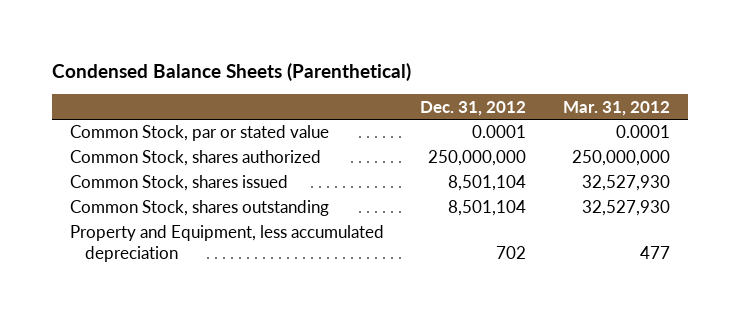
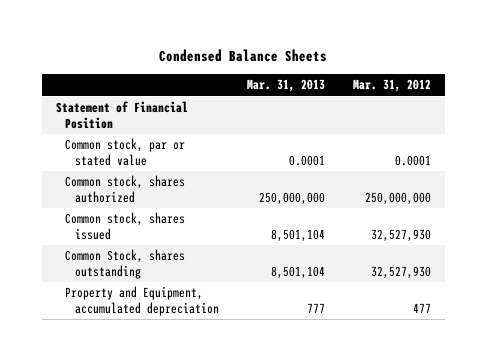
- Condensed Balance Sheets (Parenthetical)
+ Condensed Balance Sheets
- | Dec. 31, 2012 | Mar. 31, 2012
+ | Mar. 31, 2013 | Mar. 31, 2012
- Common Stock, par or stated value | 0.0001 | 0.0001
- Common Stock, shares authorized | 250,000,000 | 250,000,000
- Common Stock, shares issued | 8,501,104 | 32,527,930
+ Statement of Financial Position
+ Common stock, par or stated value | 0.0001 | 0.0001
+ Common stock, shares authorized | 250,000,000 | 250,000,000
+ Common stock, shares issued | 8,501,104 | 32,527,930
- Property and Equipment, less accumulated depreciation | 702 | 477
+ Property and Equipment, accumulated depreciation | 777 | 477

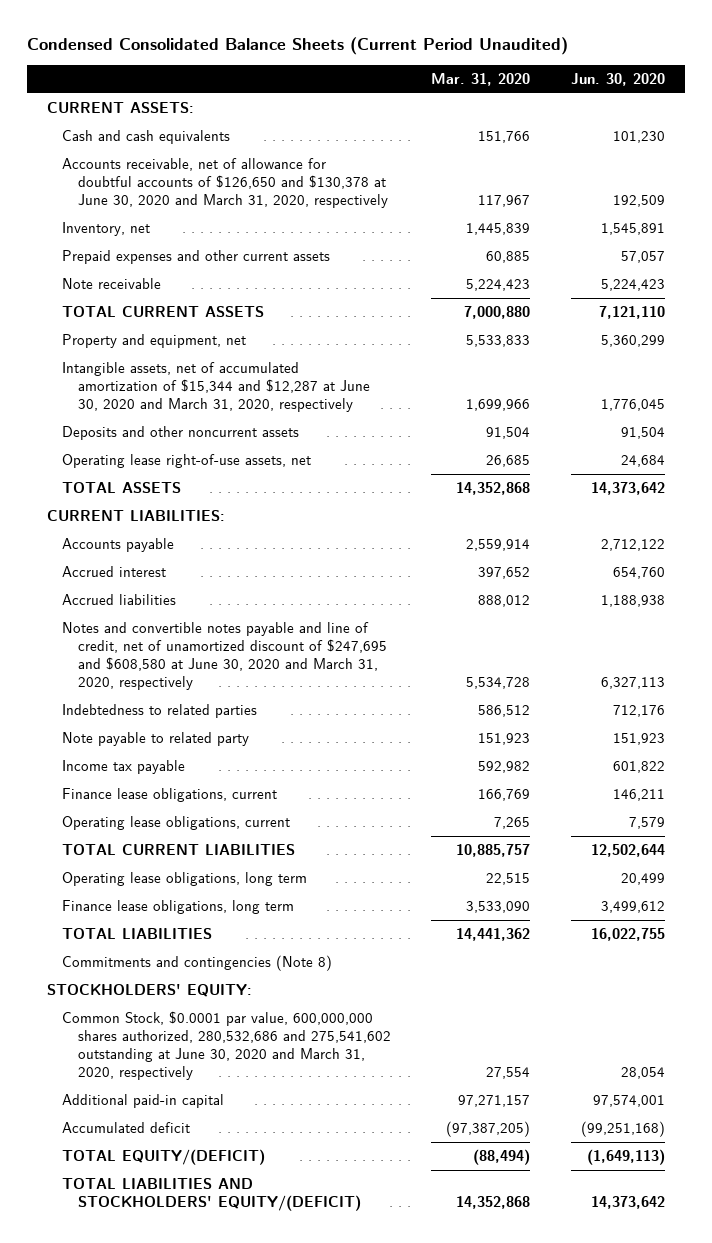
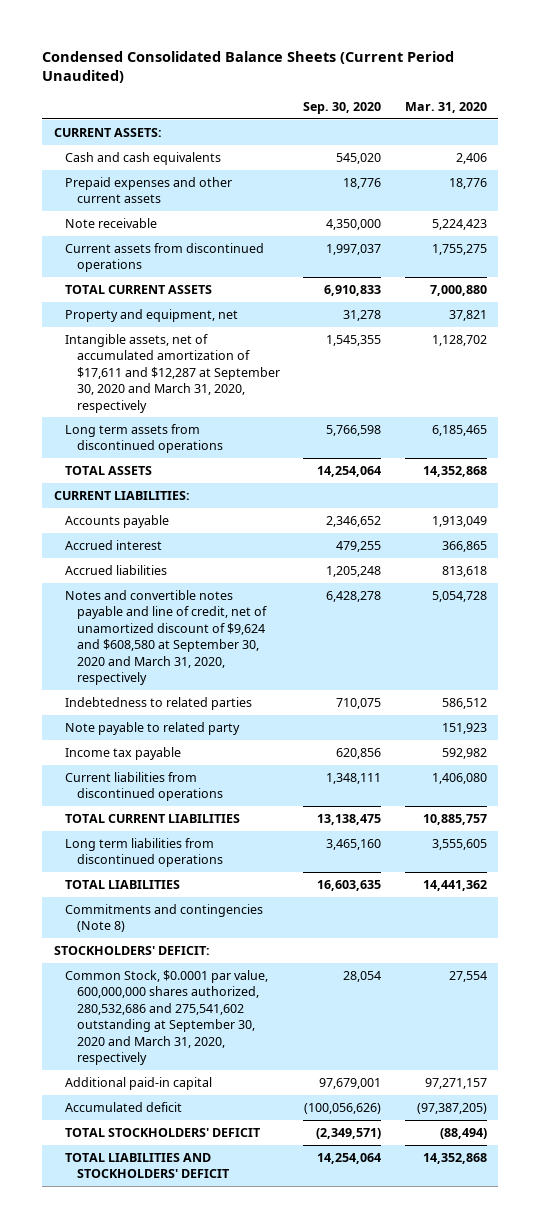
- | Mar. 31, 2020 | Jun. 30, 2020
+ | Sep. 30, 2020 | Mar. 31, 2020
- Cash and cash equivalents | 151,766 | 101,230
- Accounts receivable, net of allowance for doubtful accounts of $126,650 and $130,378 at June 30, 2020 and March 31, 2020, respectively | 117,967 | 192,509
- Inventory, net | 1,445,839 | 1,545,891
- Prepaid expenses and other current assets | 60,885 | 57,057
+ Cash and cash equivalents | 545,020 | 2,406
+ Prepaid expenses and other current assets | 18,776 | 18,776
+ Current assets from discontinued operations | 1,997,037 | 1,755,275
- Property and equipment, net | 5,533,833 | 5,360,299
- Intangible assets, net of accumulated amortization of $15,344 and $12,287 at June 30, 2020 and March 31, 2020, respectively | 1,699,966 | 1,776,045
- Deposits and other noncurrent assets | 91,504 | 91,504
- Operating lease right-of-use assets, net | 26,685 | 24,684
+ Property and equipment, net | 31,278 | 37,821
+ Intangible assets, net of accumulated amortization of $17,611 and $12,287 at September 30, 2020 and March 31, 2020, respectively | 1,545,355 | 1,128,702
+ Long term assets from discontinued operations | 5,766,598 | 6,185,465
- Accounts payable | 2,559,914 | 2,712,122
- Accrued interest | 397,652 | 654,760
- Accrued liabilities | 888,012 | 1,188,938
- Notes and convertible notes payable and line of credit, net of unamortized discount of $247,695 and $608,580 at June 30, 2020 and March 31, 2020, respectively | 5,534,728 | 6,327,113
+ Accounts payable | 2,346,652 | 1,913,049
+ Accrued interest | 479,255 | 366,865
+ Accrued liabilities | 1,205,248 | 813,618
+ Notes and convertible notes payable and line of credit, net of unamortized discount of $9,624 and $608,580 at September 30, 2020 and March 31, 2020, respectively | 6,428,278 | 5,054,728
- Finance lease obligations, current | 166,769 | 146,211
- Operating lease obligations, current | 7,265 | 7,579
+ Current liabilities from discontinued operations | 1,348,111 | 1,406,080
- Operating lease obligations, long term | 22,515 | 20,499
- Finance lease obligations, long term | 3,533,090 | 3,499,612
+ Long term liabilities from discontinued operations | 3,465,160 | 3,555,605
- STOCKHOLDERS' EQUITY:
- Common Stock, $0.0001 par value, 600,000,000 shares authorized, 280,532,686 and 275,541,602 outstanding at June 30, 2020 and March 31, 2020, respectively | 27,554 | 28,054
+ STOCKHOLDERS' DEFICIT:
+ Common Stock, $0.0001 par value, 600,000,000 shares authorized, 280,532,686 and 275,541,602 outstanding at September 30, 2020 and March 31, 2020, respectively | 28,054 | 27,554
- TOTAL EQUITY/(DEFICIT) | (88,494) | (1,649,113)
- TOTAL LIABILITIES AND STOCKHOLDERS' EQUITY/(DEFICIT) | 14,352,868 | 14,373,642
+ TOTAL STOCKHOLDERS' DEFICIT | (2,349,571) | (88,494)
+ TOTAL LIABILITIES AND STOCKHOLDERS' DEFICIT | 14,254,064 | 14,352,868

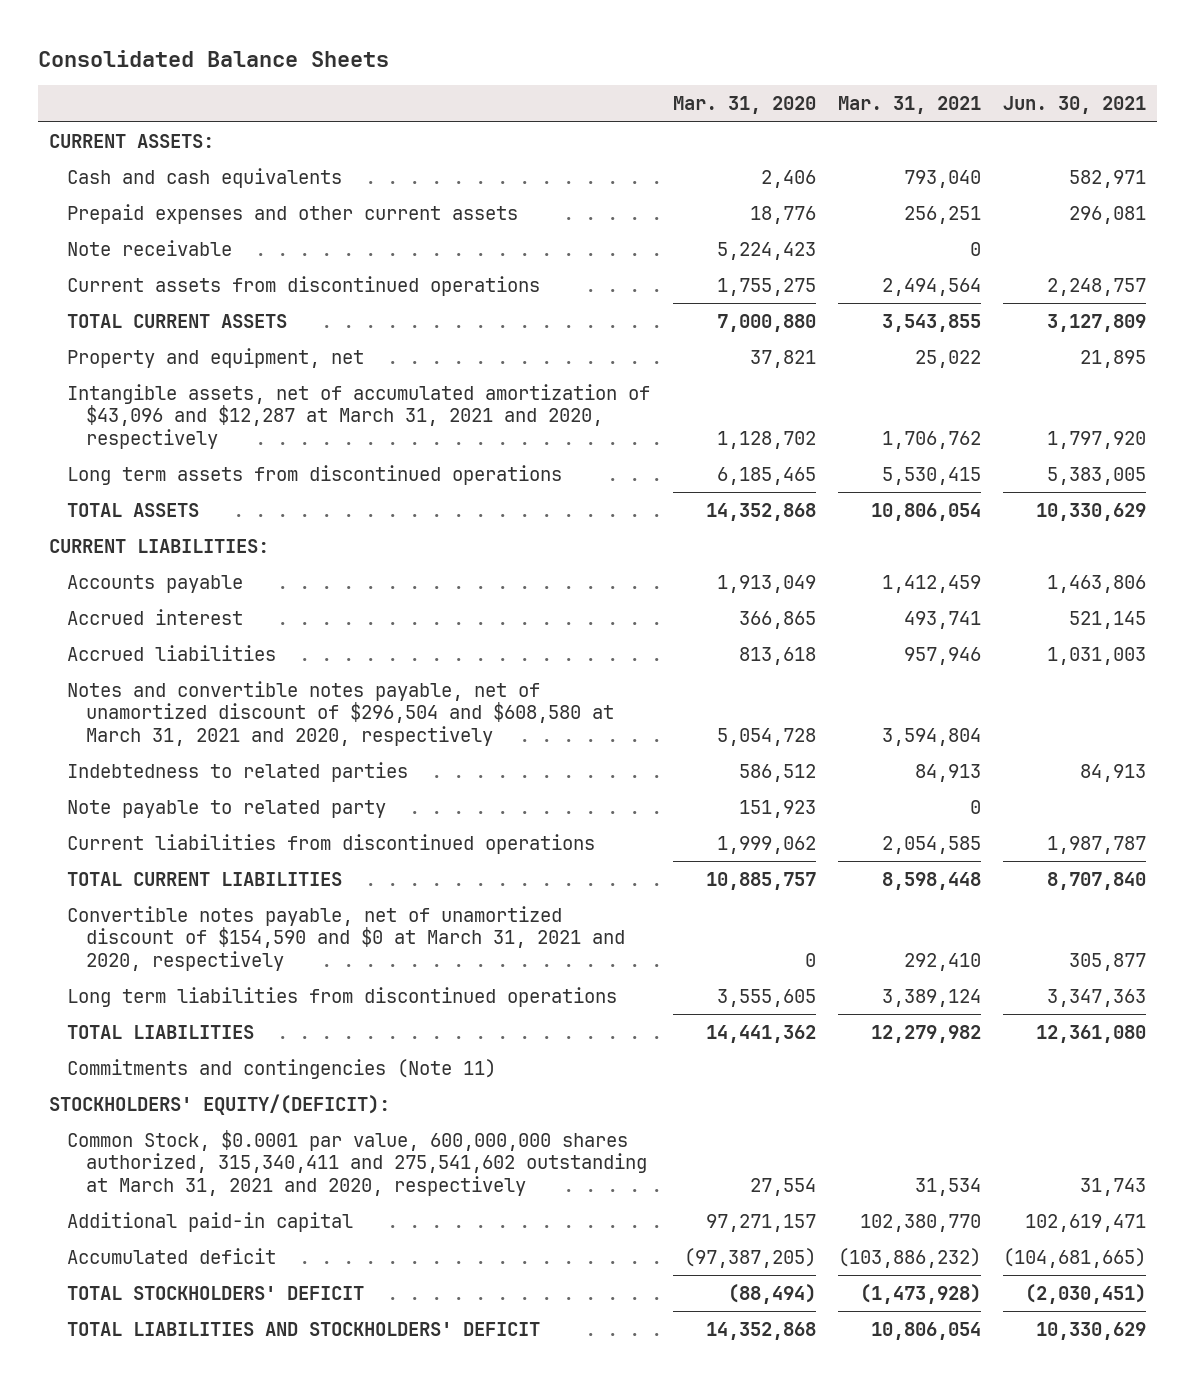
- Condensed Consolidated Balance Sheets (Current Period Unaudited)
+ Consolidated Balance Sheets
- | Sep. 30, 2020 | Mar. 31, 2020
+ | Mar. 31, 2020 | Mar. 31, 2021 | Jun. 30, 2021
- Intangible assets, net of accumulated amortization of $17,611 and $12,287 at September 30, 2020 and March 31, 2020, respectively | 1,545,355 | 1,128,702
+ Intangible assets, net of accumulated amortization of $43,096 and $12,287 at March 31, 2021 and 2020, respectively | 1,128,702 | 1,706,762 | 1,797,920
- Notes and convertible notes payable and line of credit, net of unamortized discount of $9,624 and $608,580 at September 30, 2020 and March 31, 2020, respectively | 6,428,278 | 5,054,728
+ Notes and convertible notes payable, net of unamortized discount of $296,504 and $608,580 at March 31, 2021 and 2020, respectively | 5,054,728 | 3,594,804 |
- Income tax payable | 620,856 | 592,982
- Current liabilities from discontinued operations | 1,348,111 | 1,406,080
+ Current liabilities from discontinued operations | 1,999,062 | 2,054,585 | 1,987,787
+ Convertible notes payable, net of unamortized discount of $154,590 and $0 at March 31, 2021 and 2020, respectively | 0 | 292,410 | 305,877
- Commitments and contingencies (Note 8)
- STOCKHOLDERS' DEFICIT:
- Common Stock, $0.0001 par value, 600,000,000 shares authorized, 280,532,686 and 275,541,602 outstanding at September 30, 2020 and March 31, 2020, respectively | 28,054 | 27,554
+ Commitments and contingencies (Note 11)
+ STOCKHOLDERS' EQUITY/(DEFICIT):
+ Common Stock, $0.0001 par value, 600,000,000 shares authorized, 315,340,411 and 275,541,602 outstanding at March 31, 2021 and 2020, respectively | 27,554 | 31,534 | 31,743

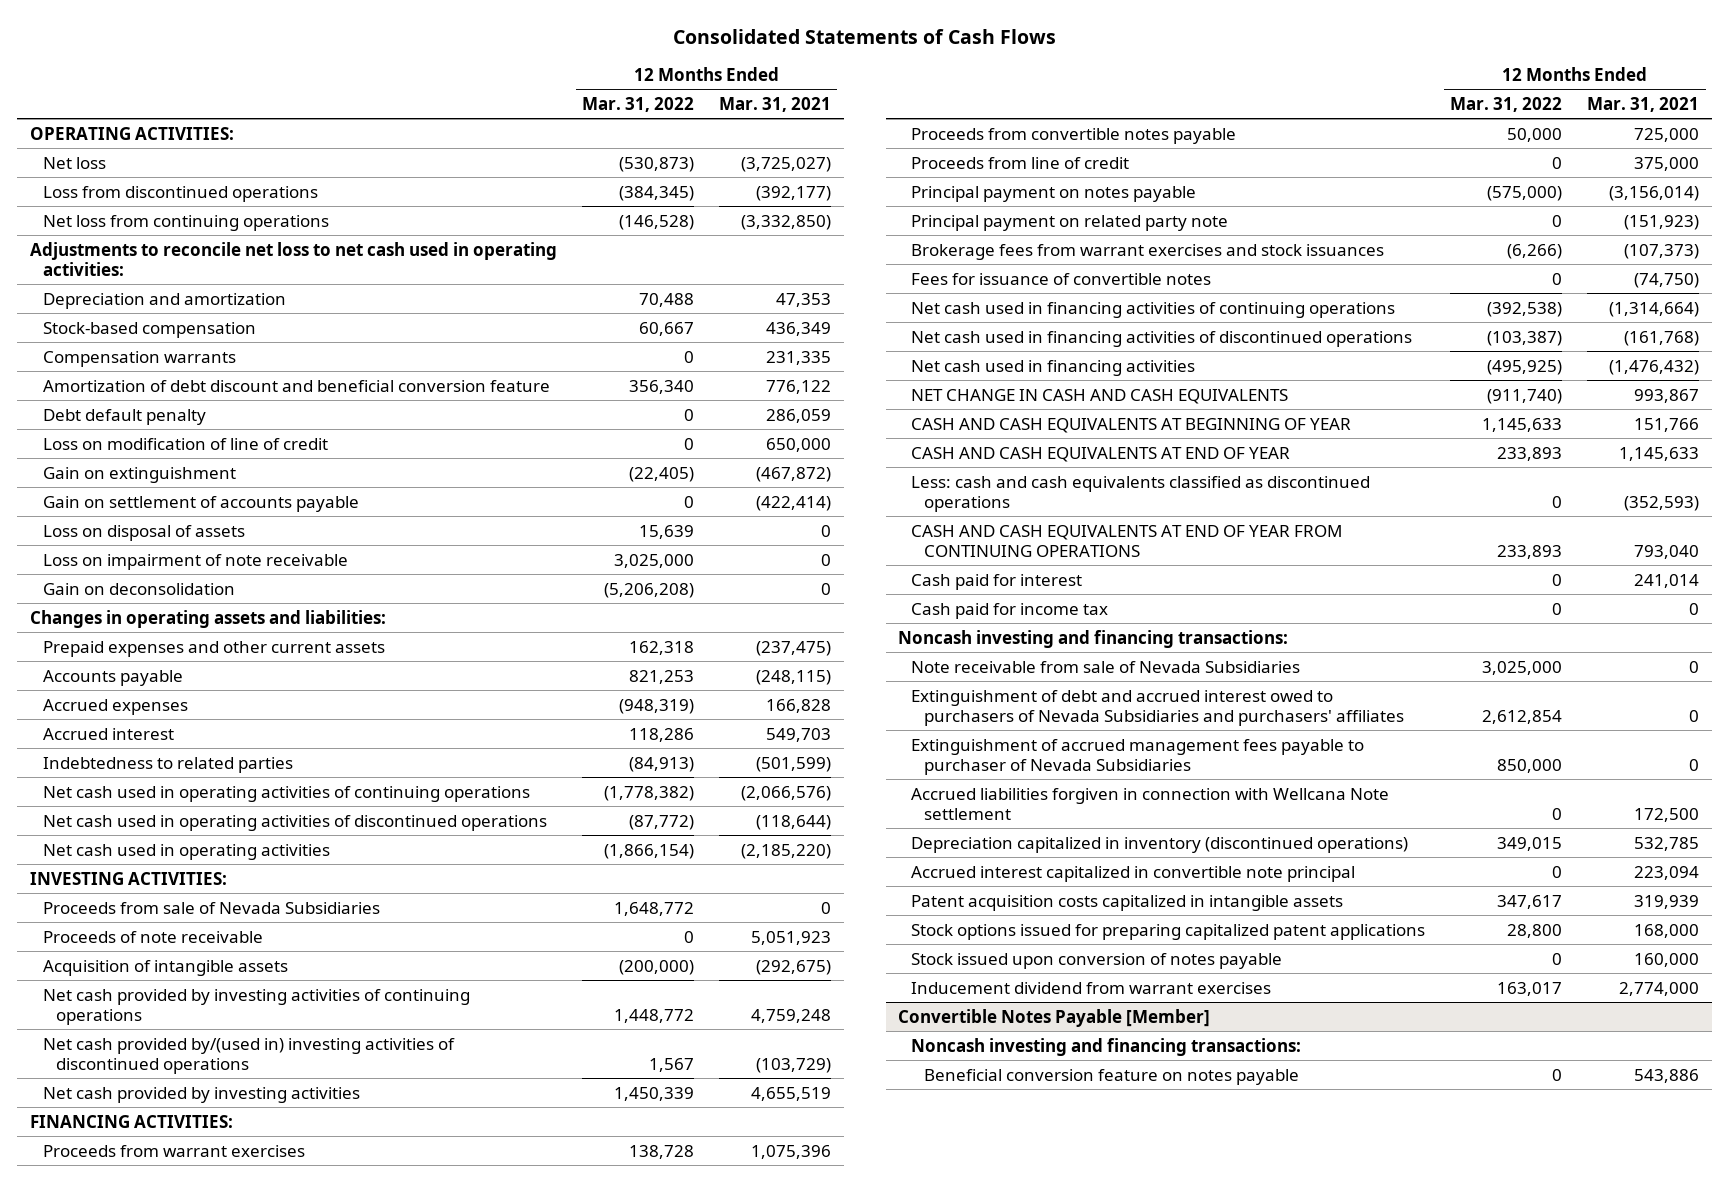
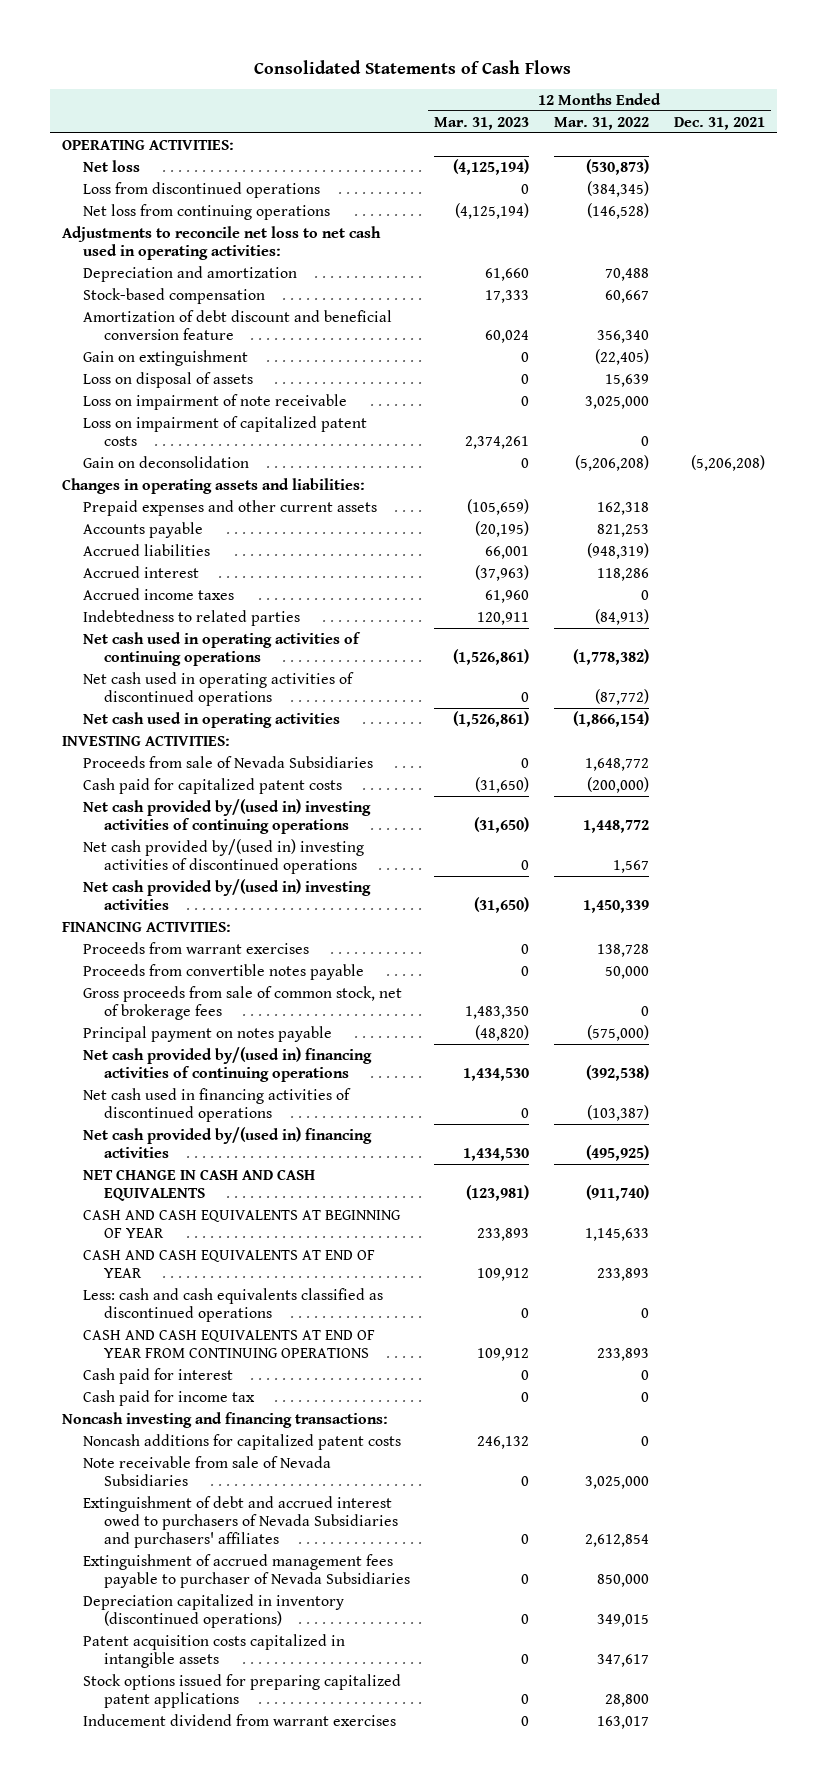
- | 12 Months Ended Mar. 31, 2022 | 12 Months Ended Mar. 31, 2021
+ | 12 Months Ended Mar. 31, 2023 | 12 Months Ended Mar. 31, 2022 | 12 Months Ended Dec. 31, 2021
- Compensation warrants | 0 | 231,335
- Debt default penalty | 0 | 286,059
- Loss on modification of line of credit | 0 | 650,000
- Gain on settlement of accounts payable | 0 | (422,414)
+ Loss on impairment of capitalized patent costs | 2,374,261 | 0 |
- Accrued expenses | (948,319) | 166,828
+ Accrued liabilities | 66,001 | (948,319) |
+ Accrued income taxes | 61,960 | 0 |
- Proceeds of note receivable | 0 | 5,051,923
- Acquisition of intangible assets | (200,000) | (292,675)
- Net cash provided by investing activities of continuing operations | 1,448,772 | 4,759,248
+ Cash paid for capitalized patent costs | (31,650) | (200,000) |
+ Net cash provided by/(used in) investing activities of continuing operations | (31,650) | 1,448,772 |
- Net cash provided by investing activities | 1,450,339 | 4,655,519
+ Net cash provided by/(used in) investing activities | (31,650) | 1,450,339 |
- Proceeds from line of credit | 0 | 375,000
+ Gross proceeds from sale of common stock, net of brokerage fees | 1,483,350 | 0 |
- Principal payment on related party note | 0 | (151,923)
- Brokerage fees from warrant exercises and stock issuances | (6,266) | (107,373)
- Fees for issuance of convertible notes | 0 | (74,750)
- Net cash used in financing activities of continuing operations | (392,538) | (1,314,664)
+ Net cash provided by/(used in) financing activities of continuing operations | 1,434,530 | (392,538) |
- Net cash used in financing activities | (495,925) | (1,476,432)
+ Net cash provided by/(used in) financing activities | 1,434,530 | (495,925) |
+ Noncash additions for capitalized patent costs | 246,132 | 0 |
- Accrued liabilities forgiven in connection with Wellcana Note settlement | 0 | 172,500
- Accrued interest capitalized in convertible note principal | 0 | 223,094
- Stock issued upon conversion of notes payable | 0 | 160,000
- Convertible Notes Payable [Member]
- Noncash investing and financing transactions:
- Beneficial conversion feature on notes payable | 0 | 543,886

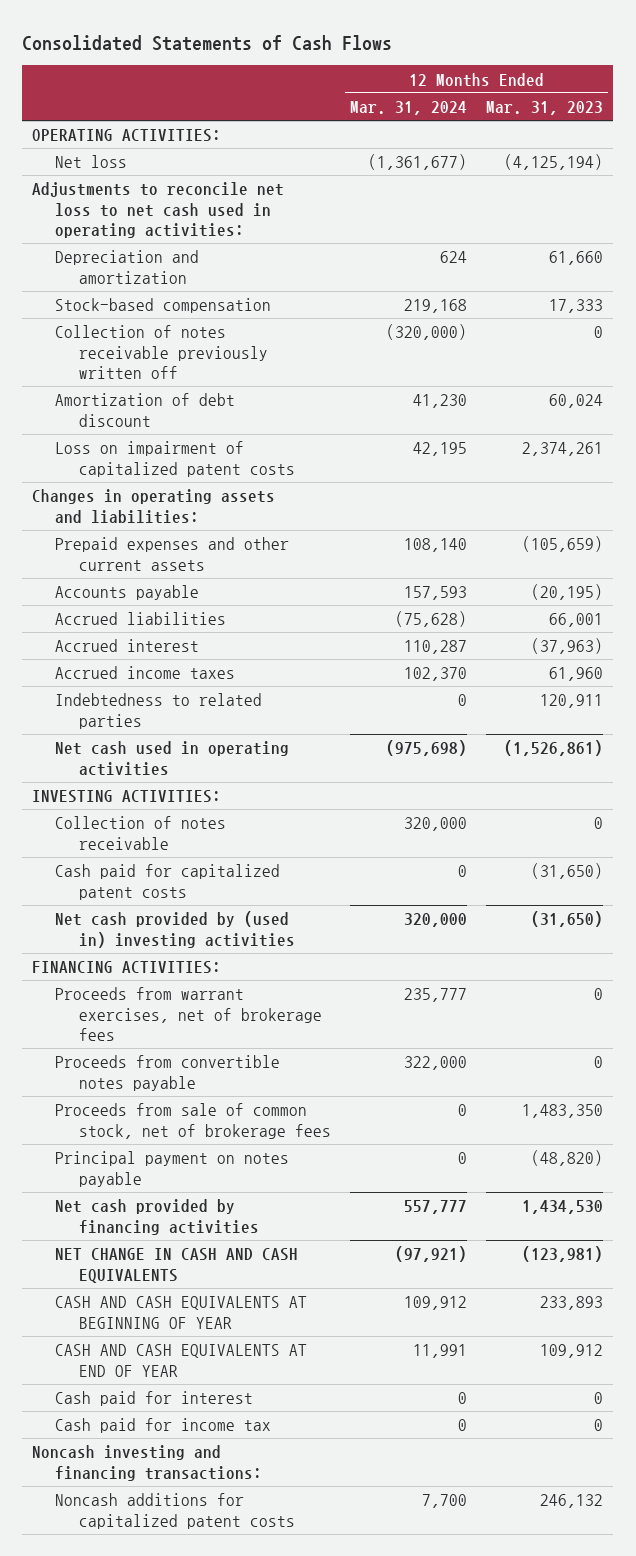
- | 12 Months Ended Mar. 31, 2023 | 12 Months Ended Mar. 31, 2022 | 12 Months Ended Dec. 31, 2021
+ | 12 Months Ended Mar. 31, 2024 | 12 Months Ended Mar. 31, 2023
- Loss from discontinued operations | 0 | (384,345) |
- Net loss from continuing operations | (4,125,194) | (146,528) |
- Amortization of debt discount and beneficial conversion feature | 60,024 | 356,340 |
- Gain on extinguishment | 0 | (22,405) |
- Loss on disposal of assets | 0 | 15,639 |
- Loss on impairment of note receivable | 0 | 3,025,000 |
+ Collection of notes receivable previously written off | (320,000) | 0
+ Amortization of debt discount | 41,230 | 60,024
- Gain on deconsolidation | 0 | (5,206,208) | (5,206,208)
- Net cash used in operating activities of continuing operations | (1,526,861) | (1,778,382) |
- Net cash used in operating activities of discontinued operations | 0 | (87,772) |
- Proceeds from sale of Nevada Subsidiaries | 0 | 1,648,772 |
+ Collection of notes receivable | 320,000 | 0
- Net cash provided by/(used in) investing activities of continuing operations | (31,650) | 1,448,772 |
- Net cash provided by/(used in) investing activities of discontinued operations | 0 | 1,567 |
- Net cash provided by/(used in) investing activities | (31,650) | 1,450,339 |
+ Net cash provided by (used in) investing activities | 320,000 | (31,650)
- Proceeds from warrant exercises | 0 | 138,728 |
+ Proceeds from warrant exercises, net of brokerage fees | 235,777 | 0
- Gross proceeds from sale of common stock, net of brokerage fees | 1,483,350 | 0 |
+ Proceeds from sale of common stock, net of brokerage fees | 0 | 1,483,350
- Net cash provided by/(used in) financing activities of continuing operations | 1,434,530 | (392,538) |
- Net cash used in financing activities of discontinued operations | 0 | (103,387) |
- Net cash provided by/(used in) financing activities | 1,434,530 | (495,925) |
+ Net cash provided by financing activities | 557,777 | 1,434,530
- Less: cash and cash equivalents classified as discontinued operations | 0 | 0 |
- CASH AND CASH EQUIVALENTS AT END OF YEAR FROM CONTINUING OPERATIONS | 109,912 | 233,893 |
- Note receivable from sale of Nevada Subsidiaries | 0 | 3,025,000 |
- Extinguishment of debt and accrued interest owed to purchasers of Nevada Subsidiaries and purchasers' affiliates | 0 | 2,612,854 |
- Extinguishment of accrued management fees payable to purchaser of Nevada Subsidiaries | 0 | 850,000 |
- Depreciation capitalized in inventory (discontinued operations) | 0 | 349,015 |
- Patent acquisition costs capitalized in intangible assets | 0 | 347,617 |
- Stock options issued for preparing capitalized patent applications | 0 | 28,800 |
- Inducement dividend from warrant exercises | 0 | 163,017 |

